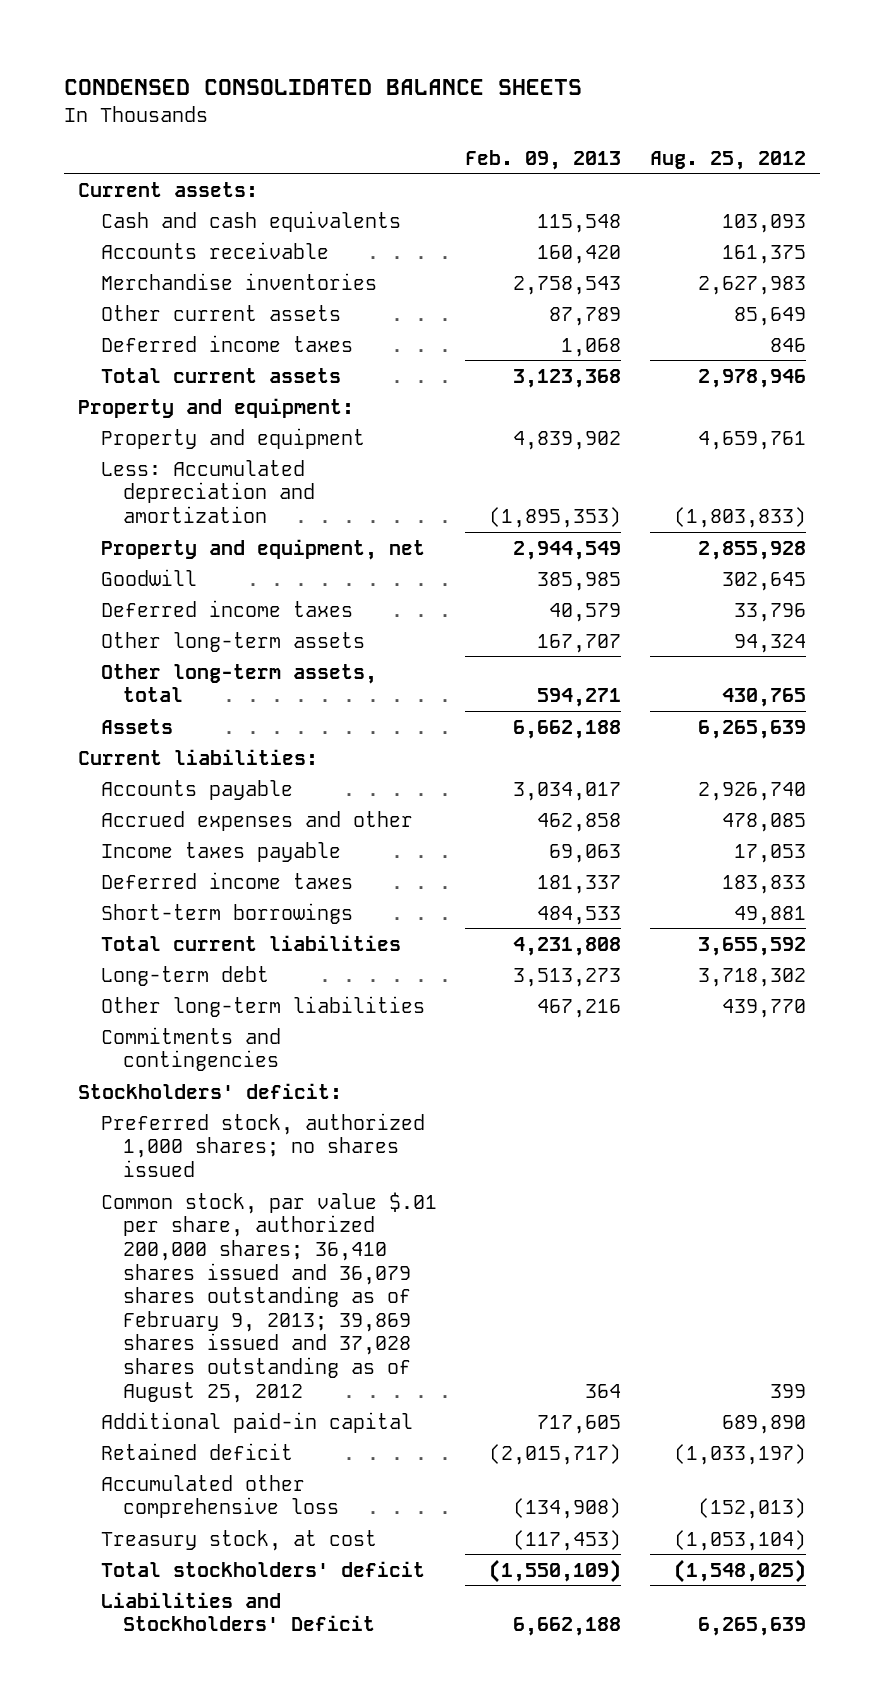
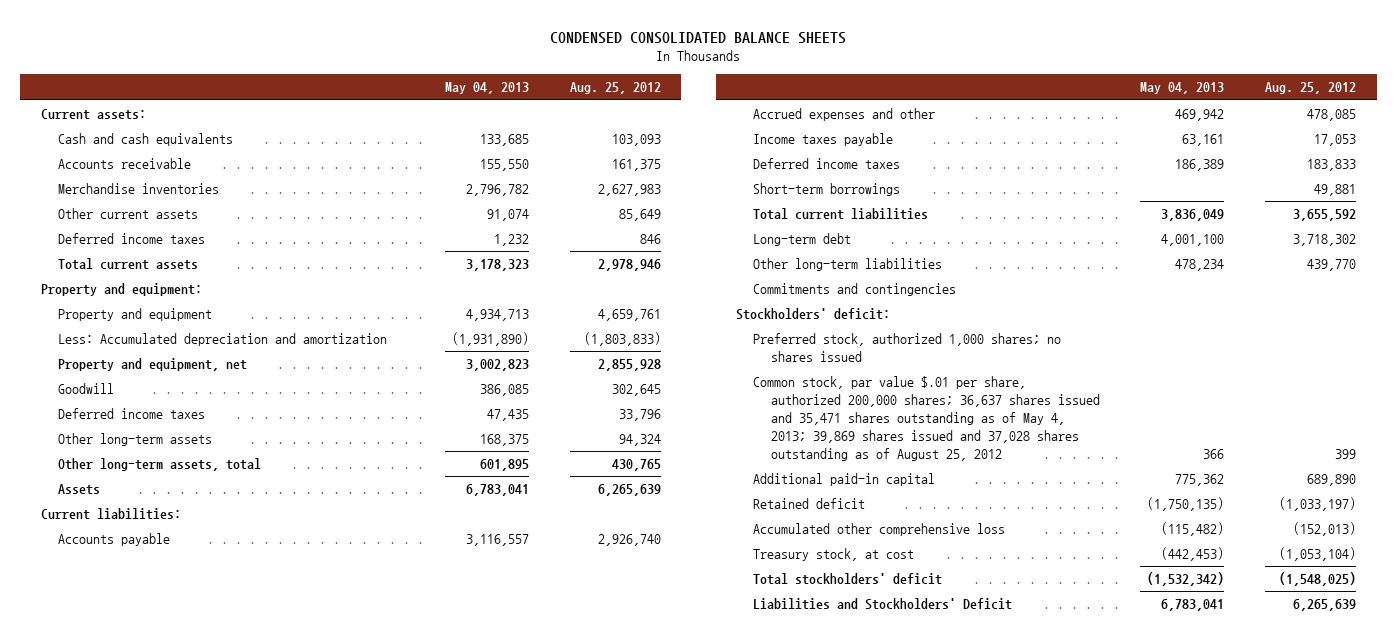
- | Feb. 09, 2013 | Aug. 25, 2012
+ | May 04, 2013 | Aug. 25, 2012
- Common stock, par value $.01 per share, authorized 200,000 shares; 36,410 shares issued and 36,079 shares outstanding as of February 9, 2013; 39,869 shares issued and 37,028 shares outstanding as of August 25, 2012 | 364 | 399
+ Common stock, par value $.01 per share, authorized 200,000 shares; 36,637 shares issued and 35,471 shares outstanding as of May 4, 2013; 39,869 shares issued and 37,028 shares outstanding as of August 25, 2012 | 366 | 399

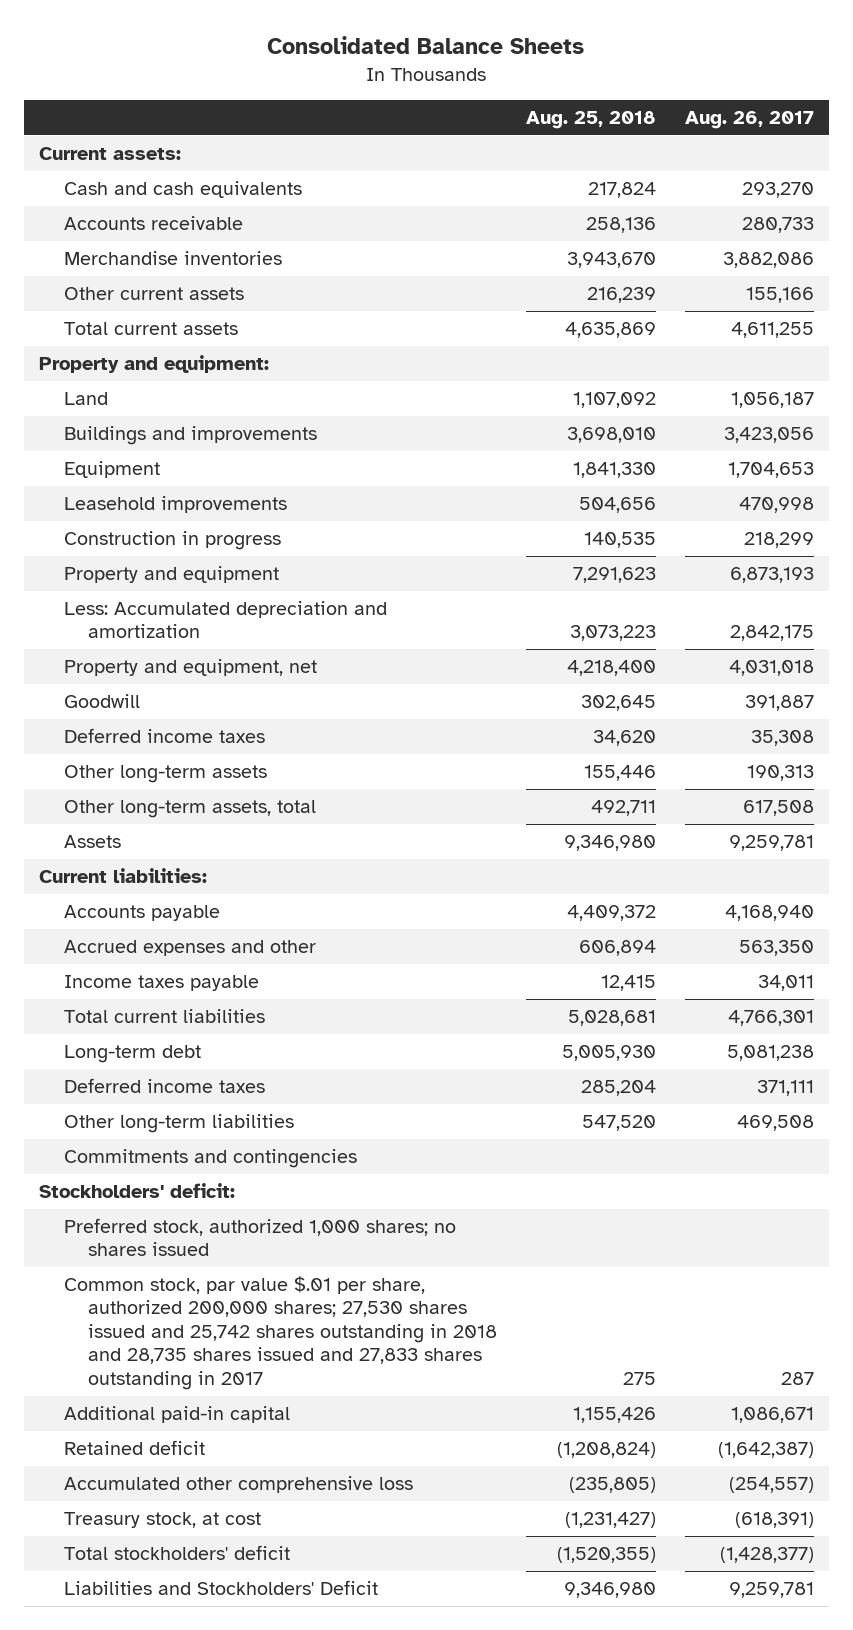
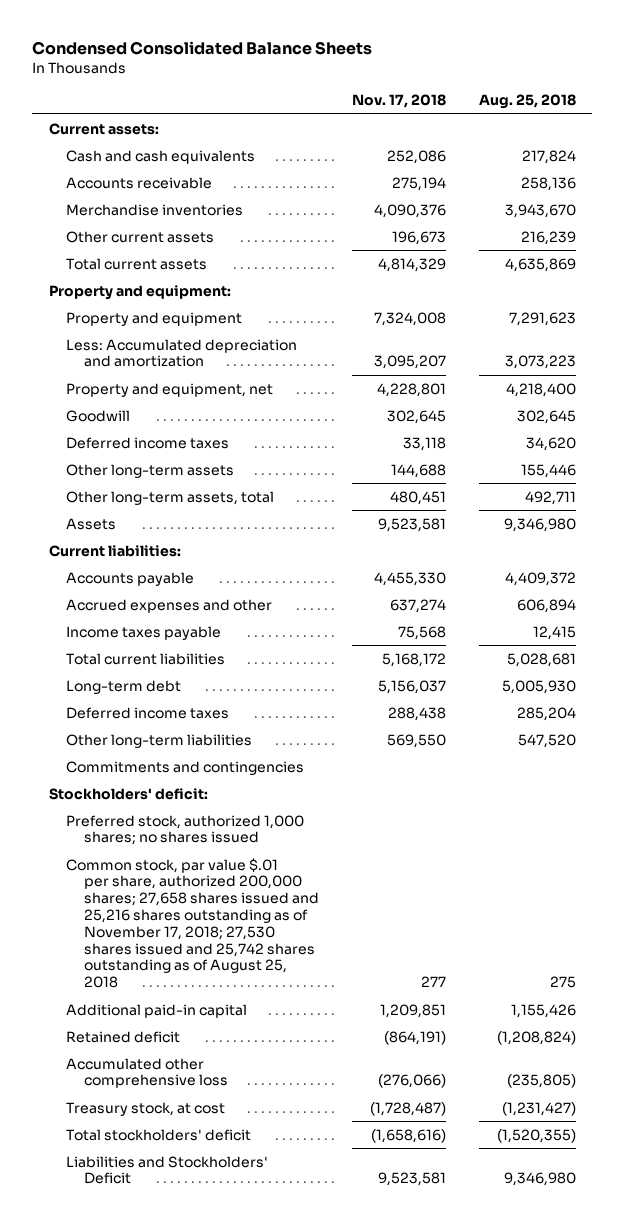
- Consolidated Balance Sheets
+ Condensed Consolidated Balance Sheets
- | Aug. 25, 2018 | Aug. 26, 2017
+ | Nov. 17, 2018 | Aug. 25, 2018
- Land | 1,107,092 | 1,056,187
- Buildings and improvements | 3,698,010 | 3,423,056
- Equipment | 1,841,330 | 1,704,653
- Leasehold improvements | 504,656 | 470,998
- Construction in progress | 140,535 | 218,299
- Common stock, par value $.01 per share, authorized 200,000 shares; 27,530 shares issued and 25,742 shares outstanding in 2018 and 28,735 shares issued and 27,833 shares outstanding in 2017 | 275 | 287
+ Common stock, par value $.01 per share, authorized 200,000 shares; 27,658 shares issued and 25,216 shares outstanding as of November 17, 2018; 27,530 shares issued and 25,742 shares outstanding as of August 25, 2018 | 277 | 275

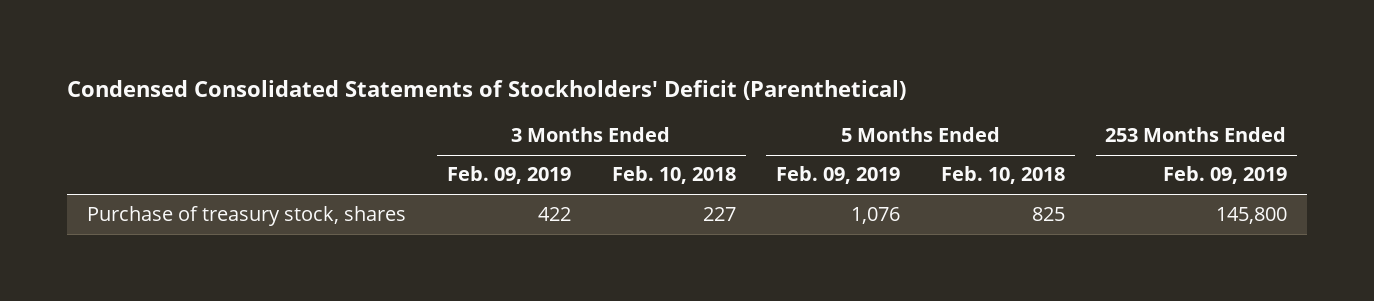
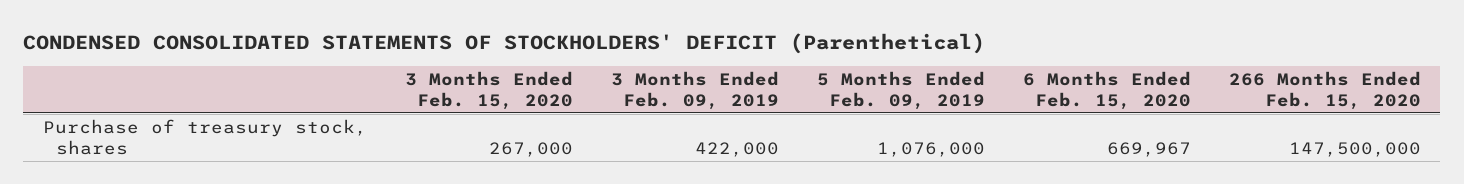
- Condensed Consolidated Statements of Stockholders' Deficit (Parenthetical)
+ CONDENSED CONSOLIDATED STATEMENTS OF STOCKHOLDERS' DEFICIT (Parenthetical)
- | 3 Months Ended Feb. 09, 2019 | 3 Months Ended Feb. 10, 2018 | 5 Months Ended Feb. 09, 2019 | 5 Months Ended Feb. 10, 2018 | 253 Months Ended Feb. 09, 2019
+ | 3 Months Ended Feb. 15, 2020 | 3 Months Ended Feb. 09, 2019 | 5 Months Ended Feb. 09, 2019 | 6 Months Ended Feb. 15, 2020 | 266 Months Ended Feb. 15, 2020
- Purchase of treasury stock, shares | 422 | 227 | 1,076 | 825 | 145,800
+ Purchase of treasury stock, shares | 267,000 | 422,000 | 1,076,000 | 669,967 | 147,500,000

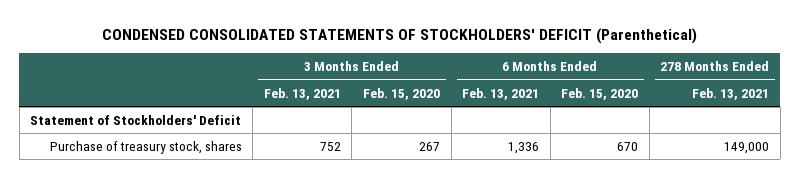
- | 3 Months Ended Feb. 15, 2020 | 3 Months Ended Feb. 09, 2019 | 5 Months Ended Feb. 09, 2019 | 6 Months Ended Feb. 15, 2020 | 266 Months Ended Feb. 15, 2020
+ | 3 Months Ended Feb. 13, 2021 | 3 Months Ended Feb. 15, 2020 | 6 Months Ended Feb. 13, 2021 | 6 Months Ended Feb. 15, 2020 | 278 Months Ended Feb. 13, 2021
- Purchase of treasury stock, shares | 267,000 | 422,000 | 1,076,000 | 669,967 | 147,500,000
+ Statement of Stockholders' Deficit
+ Purchase of treasury stock, shares | 752 | 267 | 1,336 | 670 | 149,000

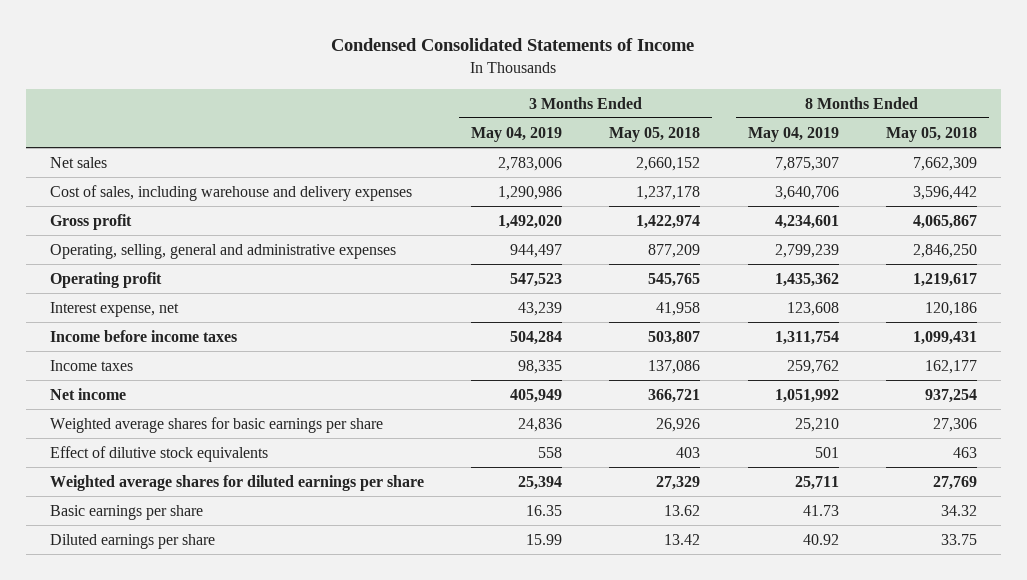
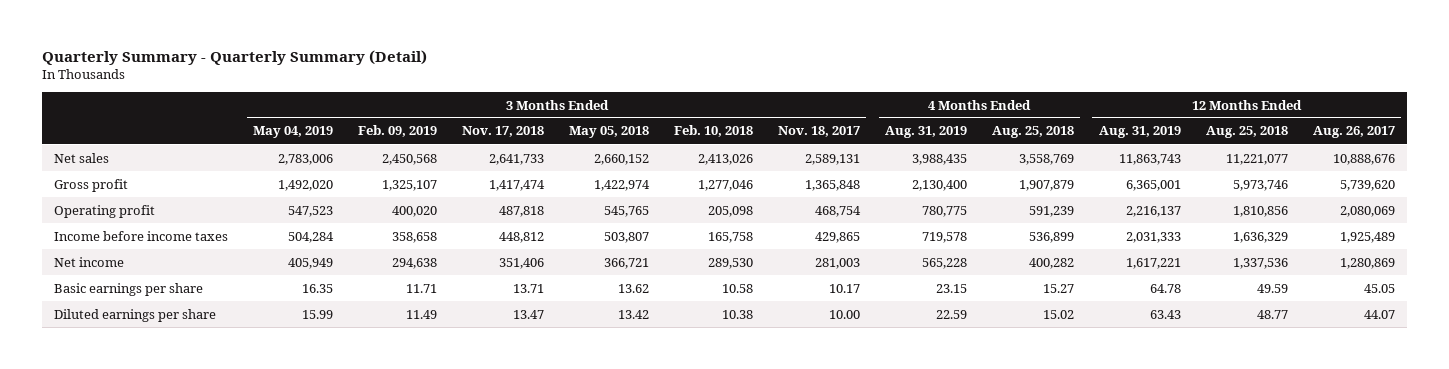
- Condensed Consolidated Statements of Income
+ Quarterly Summary - Quarterly Summary (Detail)
- | 3 Months Ended May 04, 2019 | 3 Months Ended May 05, 2018 | 8 Months Ended May 04, 2019 | 8 Months Ended May 05, 2018
+ | 3 Months Ended May 04, 2019 | 3 Months Ended Feb. 09, 2019 | 3 Months Ended Nov. 17, 2018 | 3 Months Ended May 05, 2018 | 3 Months Ended Feb. 10, 2018 | 3 Months Ended Nov. 18, 2017 | 4 Months Ended Aug. 31, 2019 | 4 Months Ended Aug. 25, 2018 | 12 Months Ended Aug. 31, 2019 | 12 Months Ended Aug. 25, 2018 | 12 Months Ended Aug. 26, 2017
- Cost of sales, including warehouse and delivery expenses | 1,290,986 | 1,237,178 | 3,640,706 | 3,596,442
- Operating, selling, general and administrative expenses | 944,497 | 877,209 | 2,799,239 | 2,846,250
- Interest expense, net | 43,239 | 41,958 | 123,608 | 120,186
- Income taxes | 98,335 | 137,086 | 259,762 | 162,177
- Weighted average shares for basic earnings per share | 24,836 | 26,926 | 25,210 | 27,306
- Effect of dilutive stock equivalents | 558 | 403 | 501 | 463
- Weighted average shares for diluted earnings per share | 25,394 | 27,329 | 25,711 | 27,769

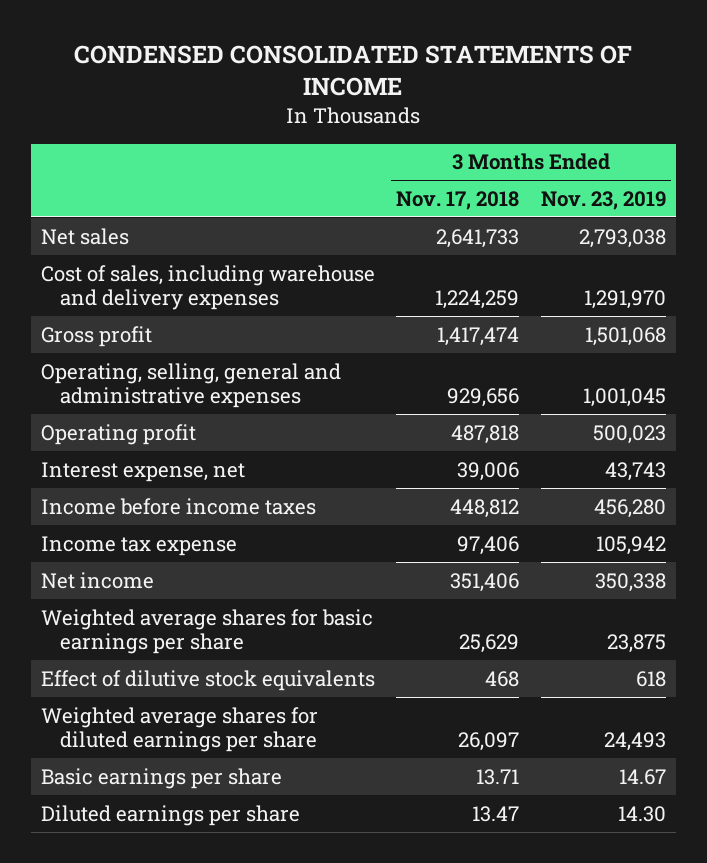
- Quarterly Summary - Quarterly Summary (Detail)
+ CONDENSED CONSOLIDATED STATEMENTS OF INCOME
- | 3 Months Ended May 04, 2019 | 3 Months Ended Feb. 09, 2019 | 3 Months Ended Nov. 17, 2018 | 3 Months Ended May 05, 2018 | 3 Months Ended Feb. 10, 2018 | 3 Months Ended Nov. 18, 2017 | 4 Months Ended Aug. 31, 2019 | 4 Months Ended Aug. 25, 2018 | 12 Months Ended Aug. 31, 2019 | 12 Months Ended Aug. 25, 2018 | 12 Months Ended Aug. 26, 2017
+ | 3 Months Ended Nov. 17, 2018 | 3 Months Ended Nov. 23, 2019
+ Cost of sales, including warehouse and delivery expenses | 1,224,259 | 1,291,970
+ Operating, selling, general and administrative expenses | 929,656 | 1,001,045
+ Interest expense, net | 39,006 | 43,743
+ Income tax expense | 97,406 | 105,942
+ Weighted average shares for basic earnings per share | 25,629 | 23,875
+ Effect of dilutive stock equivalents | 468 | 618
+ Weighted average shares for diluted earnings per share | 26,097 | 24,493

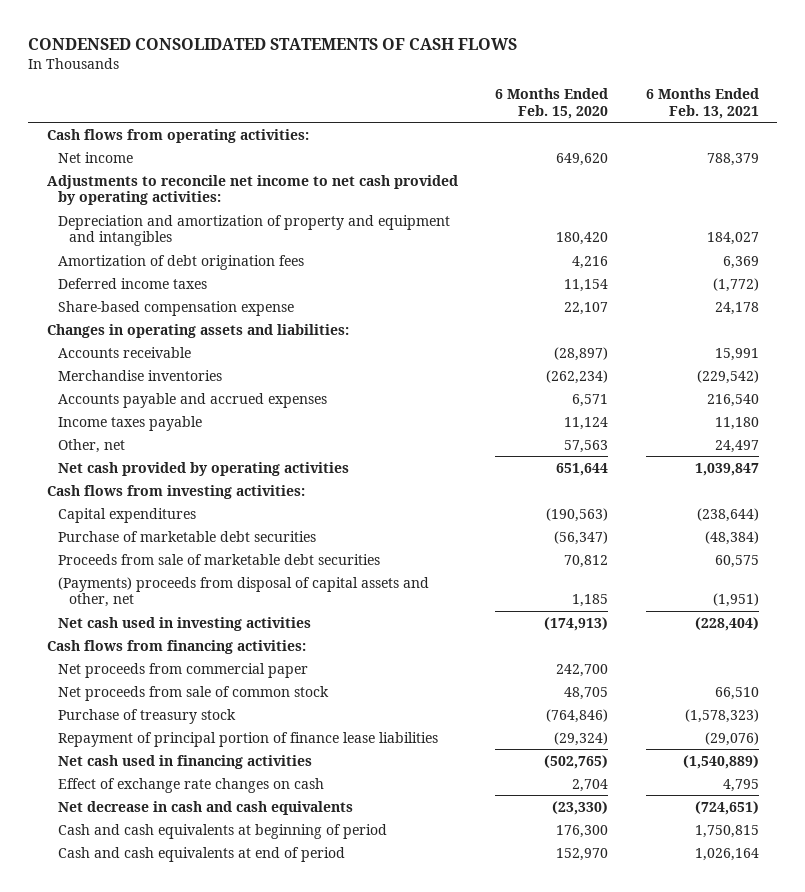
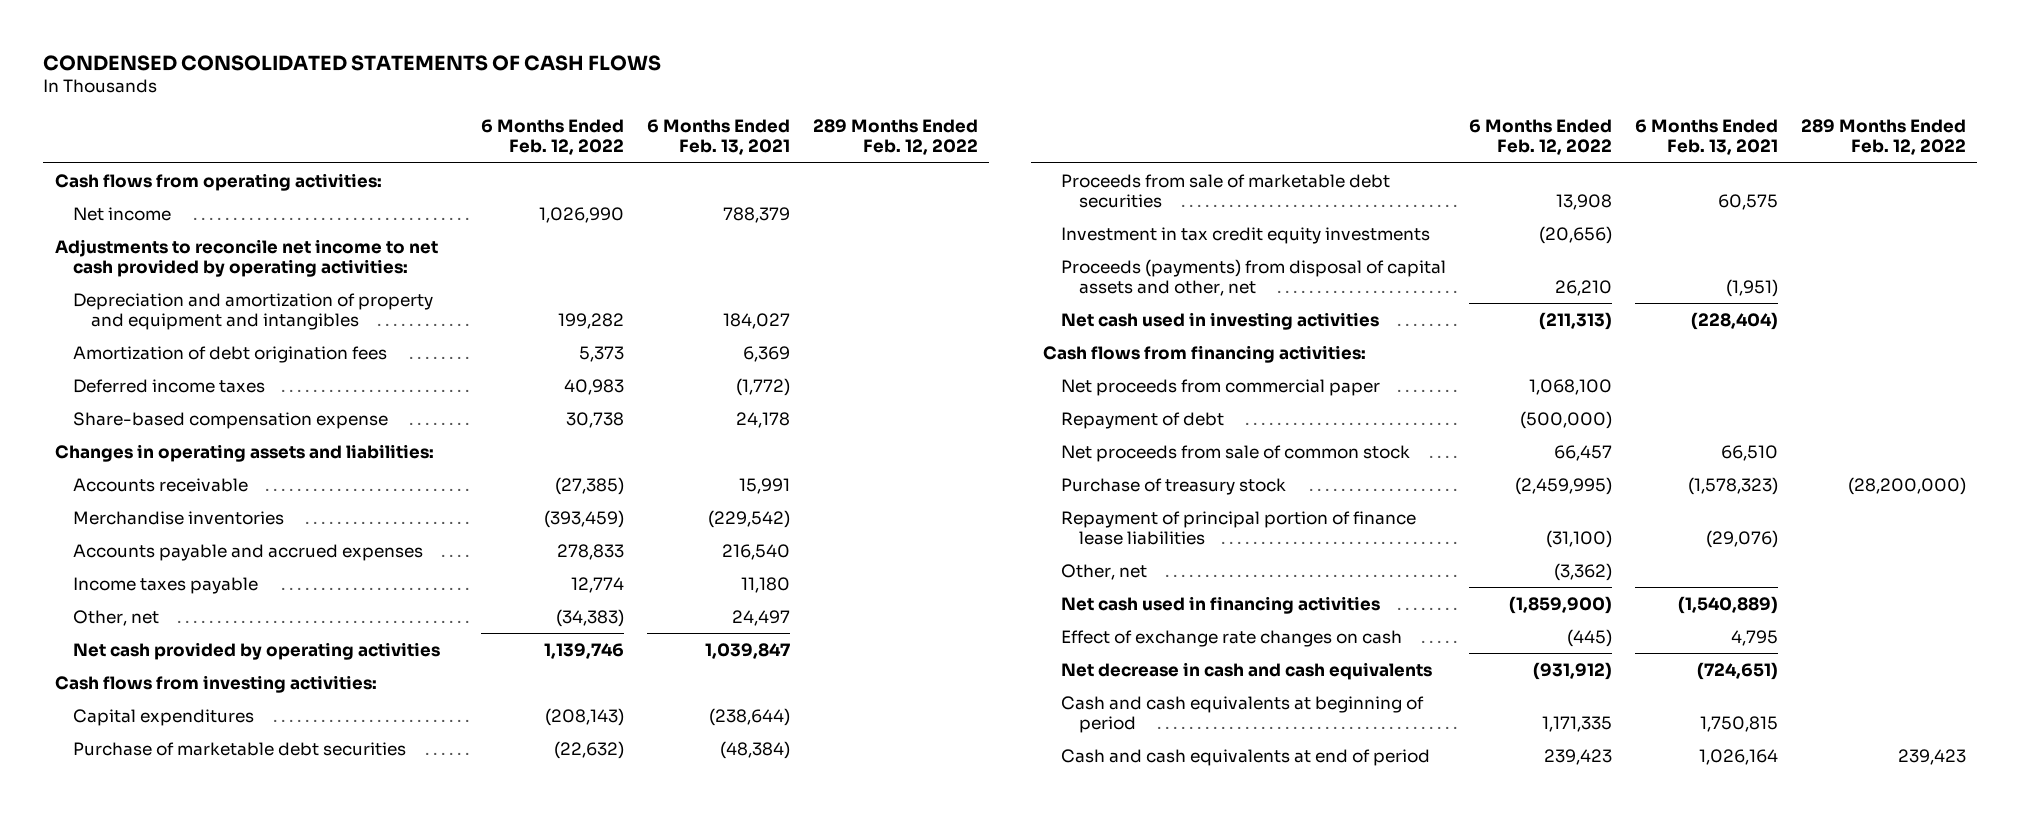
- | 6 Months Ended Feb. 15, 2020 | 6 Months Ended Feb. 13, 2021
+ | 6 Months Ended Feb. 12, 2022 | 6 Months Ended Feb. 13, 2021 | 289 Months Ended Feb. 12, 2022
- (Payments) proceeds from disposal of capital assets and other, net | 1,185 | (1,951)
+ Investment in tax credit equity investments | (20,656) | |
+ Proceeds (payments) from disposal of capital assets and other, net | 26,210 | (1,951) |
+ Repayment of debt | (500,000) | |
+ Other, net | (3,362) | |

